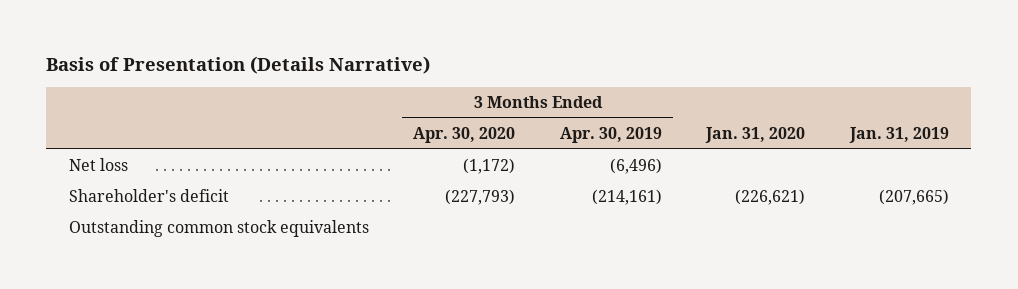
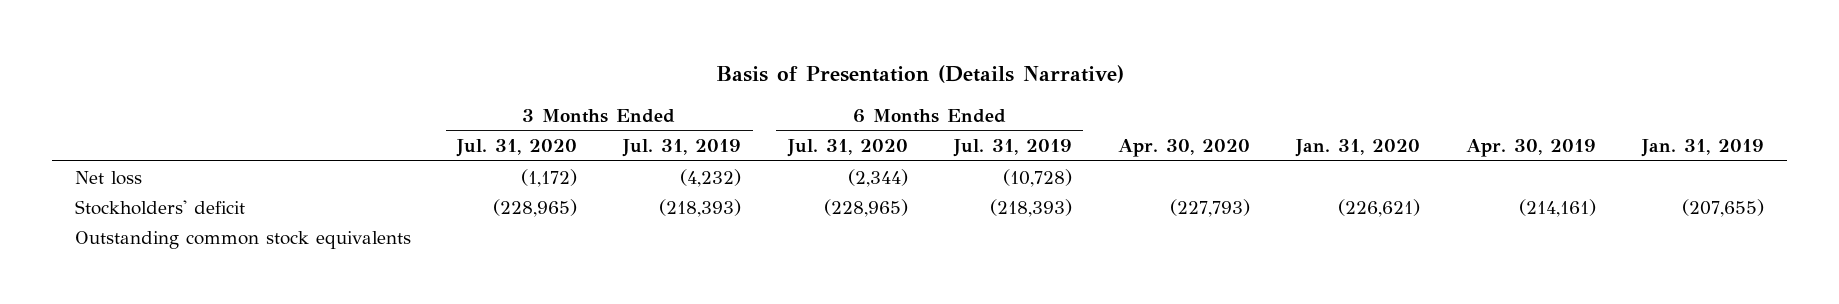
- | 3 Months Ended Apr. 30, 2020 | 3 Months Ended Apr. 30, 2019 | Jan. 31, 2020 | Jan. 31, 2019
+ | 3 Months Ended Jul. 31, 2020 | 3 Months Ended Jul. 31, 2019 | 6 Months Ended Jul. 31, 2020 | 6 Months Ended Jul. 31, 2019 | Apr. 30, 2020 | Jan. 31, 2020 | Apr. 30, 2019 | Jan. 31, 2019
- Shareholder's deficit | (227,793) | (214,161) | (226,621) | (207,665)
+ Stockholders' deficit | (228,965) | (218,393) | (228,965) | (218,393) | (227,793) | (226,621) | (214,161) | (207,655)

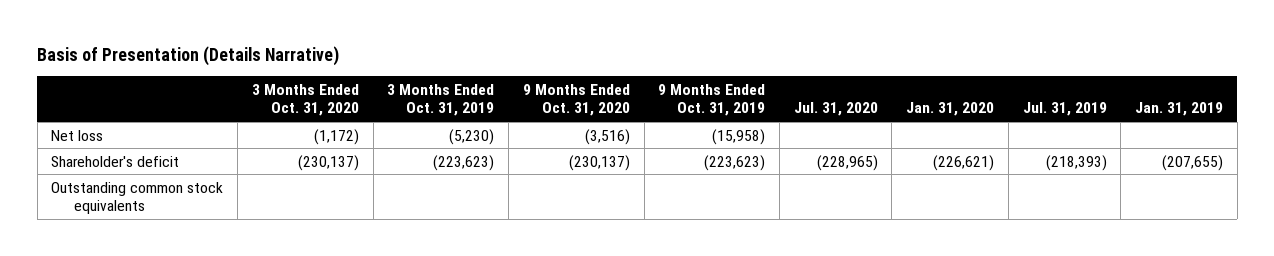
- | 3 Months Ended Jul. 31, 2020 | 3 Months Ended Jul. 31, 2019 | 6 Months Ended Jul. 31, 2020 | 6 Months Ended Jul. 31, 2019 | Apr. 30, 2020 | Jan. 31, 2020 | Apr. 30, 2019 | Jan. 31, 2019
+ | 3 Months Ended Oct. 31, 2020 | 3 Months Ended Oct. 31, 2019 | 9 Months Ended Oct. 31, 2020 | 9 Months Ended Oct. 31, 2019 | Jul. 31, 2020 | Jan. 31, 2020 | Jul. 31, 2019 | Jan. 31, 2019
- Stockholders' deficit | (228,965) | (218,393) | (228,965) | (218,393) | (227,793) | (226,621) | (214,161) | (207,655)
+ Shareholder's deficit | (230,137) | (223,623) | (230,137) | (223,623) | (228,965) | (226,621) | (218,393) | (207,655)

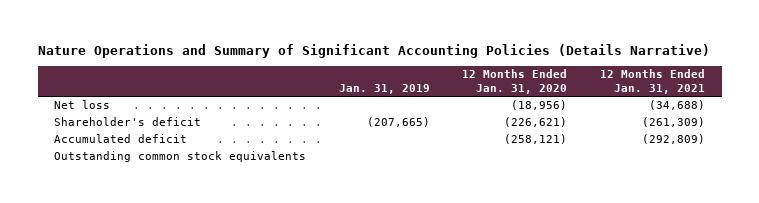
- Basis of Presentation (Details Narrative)
+ Nature Operations and Summary of Significant Accounting Policies (Details Narrative)
- | 3 Months Ended Oct. 31, 2020 | 3 Months Ended Oct. 31, 2019 | 9 Months Ended Oct. 31, 2020 | 9 Months Ended Oct. 31, 2019 | Jul. 31, 2020 | Jan. 31, 2020 | Jul. 31, 2019 | Jan. 31, 2019
+ | Jan. 31, 2019 | 12 Months Ended Jan. 31, 2020 | 12 Months Ended Jan. 31, 2021
- Shareholder's deficit | (230,137) | (223,623) | (230,137) | (223,623) | (228,965) | (226,621) | (218,393) | (207,655)
+ Shareholder's deficit | (207,665) | (226,621) | (261,309)
+ Accumulated deficit | | (258,121) | (292,809)

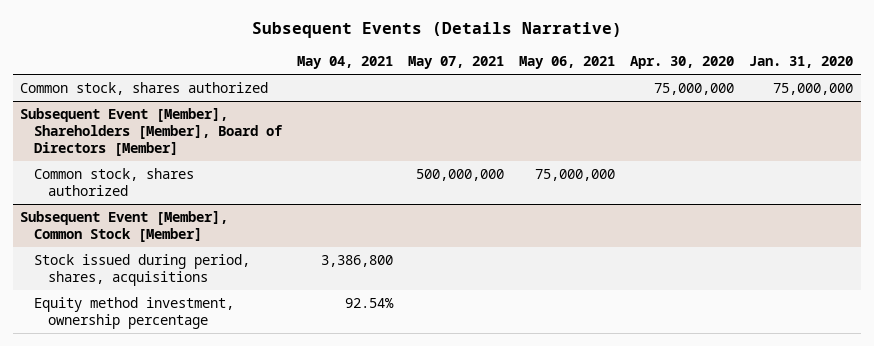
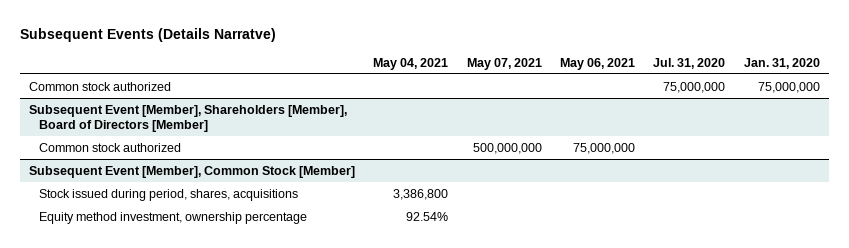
- Subsequent Events (Details Narrative)
+ Subsequent Events (Details Narratve)
- | May 04, 2021 | May 07, 2021 | May 06, 2021 | Apr. 30, 2020 | Jan. 31, 2020
+ | May 04, 2021 | May 07, 2021 | May 06, 2021 | Jul. 31, 2020 | Jan. 31, 2020
- Common stock, shares authorized | | | | 75,000,000 | 75,000,000
+ Common stock authorized | | | | 75,000,000 | 75,000,000
@ Subsequent Event [Member], Shareholders [Member], Board of Directors [Member]
- Common stock, shares authorized | | 500,000,000 | 75,000,000 | |
+ Common stock authorized | | 500,000,000 | 75,000,000 | |

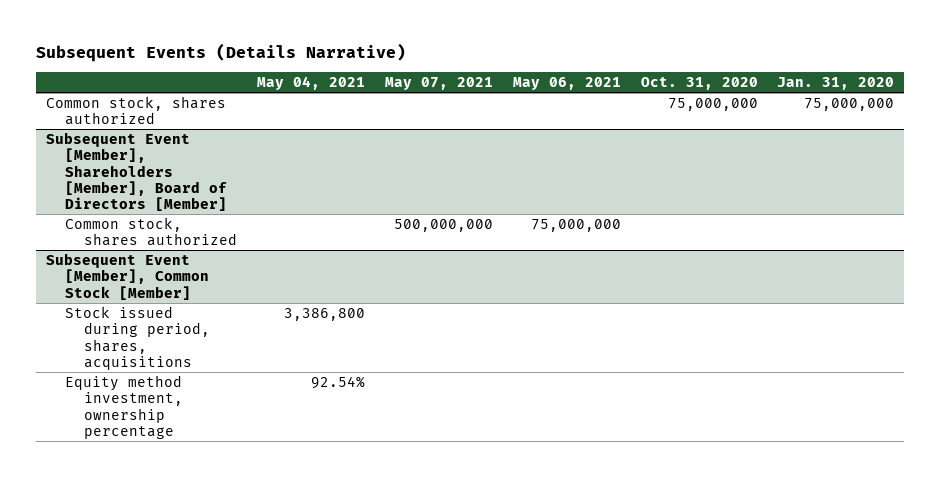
- Subsequent Events (Details Narratve)
+ Subsequent Events (Details Narrative)
- | May 04, 2021 | May 07, 2021 | May 06, 2021 | Jul. 31, 2020 | Jan. 31, 2020
+ | May 04, 2021 | May 07, 2021 | May 06, 2021 | Oct. 31, 2020 | Jan. 31, 2020
- Common stock authorized | | | | 75,000,000 | 75,000,000
+ Common stock, shares authorized | | | | 75,000,000 | 75,000,000
@ Subsequent Event [Member], Shareholders [Member], Board of Directors [Member]
- Common stock authorized | | 500,000,000 | 75,000,000 | |
+ Common stock, shares authorized | | 500,000,000 | 75,000,000 | |

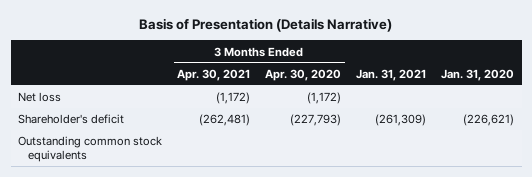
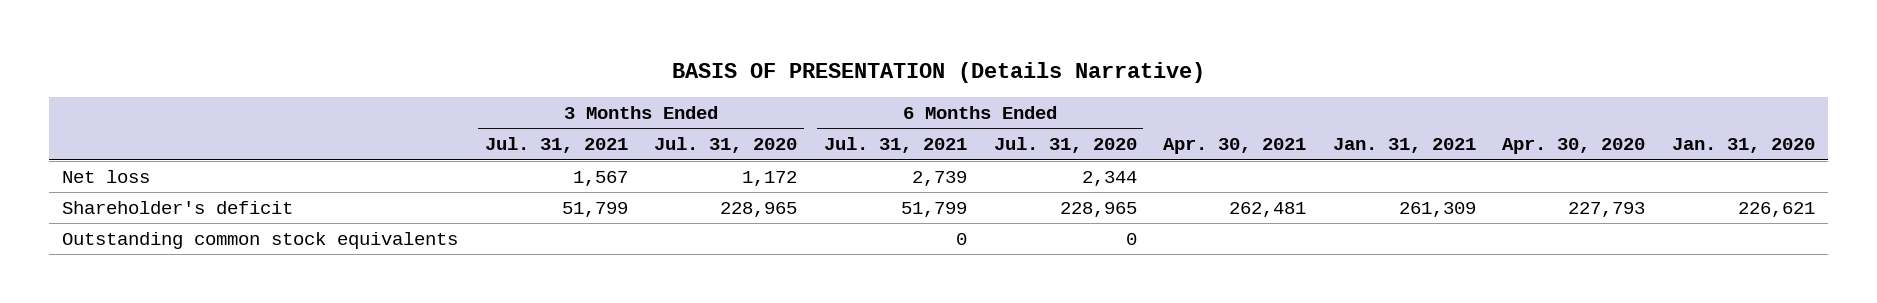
- Basis of Presentation (Details Narrative)
+ BASIS OF PRESENTATION (Details Narrative)
- | 3 Months Ended Apr. 30, 2021 | 3 Months Ended Apr. 30, 2020 | Jan. 31, 2021 | Jan. 31, 2020
+ | 3 Months Ended Jul. 31, 2021 | 3 Months Ended Jul. 31, 2020 | 6 Months Ended Jul. 31, 2021 | 6 Months Ended Jul. 31, 2020 | Apr. 30, 2021 | Jan. 31, 2021 | Apr. 30, 2020 | Jan. 31, 2020
- Shareholder's deficit | (262,481) | (227,793) | (261,309) | (226,621)
+ Shareholder's deficit | 51,799 | 228,965 | 51,799 | 228,965 | 262,481 | 261,309 | 227,793 | 226,621

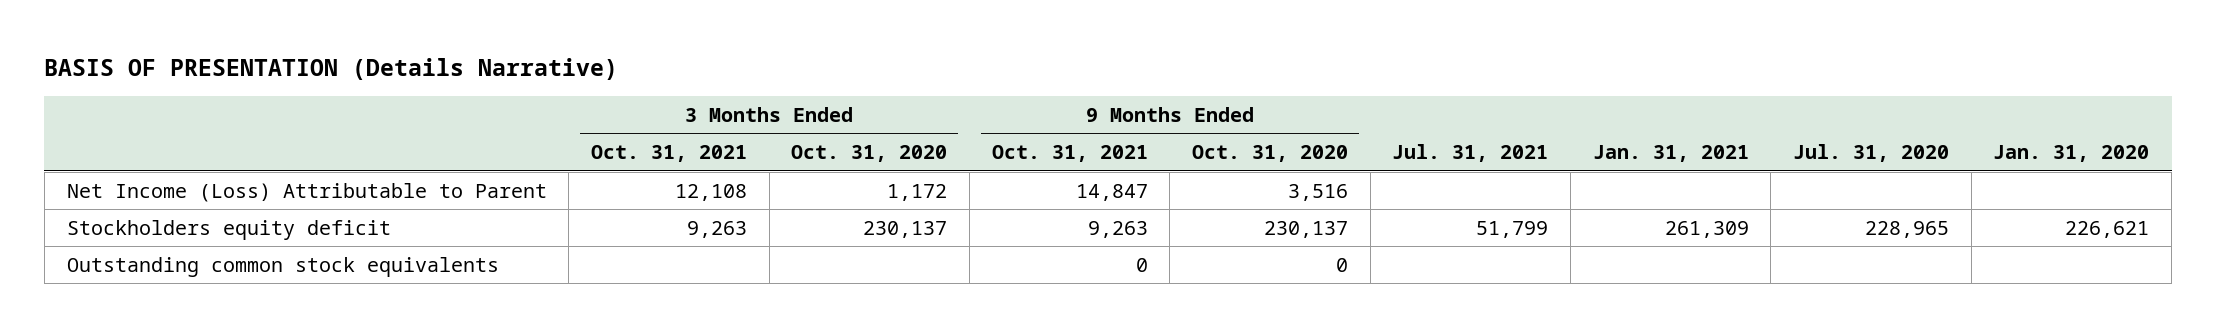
- | 3 Months Ended Jul. 31, 2021 | 3 Months Ended Jul. 31, 2020 | 6 Months Ended Jul. 31, 2021 | 6 Months Ended Jul. 31, 2020 | Apr. 30, 2021 | Jan. 31, 2021 | Apr. 30, 2020 | Jan. 31, 2020
+ | 3 Months Ended Oct. 31, 2021 | 3 Months Ended Oct. 31, 2020 | 9 Months Ended Oct. 31, 2021 | 9 Months Ended Oct. 31, 2020 | Jul. 31, 2021 | Jan. 31, 2021 | Jul. 31, 2020 | Jan. 31, 2020
- Net loss | 1,567 | 1,172 | 2,739 | 2,344 | | | |
- Shareholder's deficit | 51,799 | 228,965 | 51,799 | 228,965 | 262,481 | 261,309 | 227,793 | 226,621
+ Net Income (Loss) Attributable to Parent | 12,108 | 1,172 | 14,847 | 3,516 | | | |
+ Stockholders equity deficit | 9,263 | 230,137 | 9,263 | 230,137 | 51,799 | 261,309 | 228,965 | 226,621

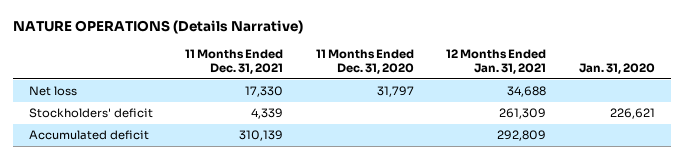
- BASIS OF PRESENTATION (Details Narrative)
+ NATURE OPERATIONS (Details Narrative)
- | 3 Months Ended Oct. 31, 2021 | 3 Months Ended Oct. 31, 2020 | 9 Months Ended Oct. 31, 2021 | 9 Months Ended Oct. 31, 2020 | Jul. 31, 2021 | Jan. 31, 2021 | Jul. 31, 2020 | Jan. 31, 2020
+ | 11 Months Ended Dec. 31, 2021 | 11 Months Ended Dec. 31, 2020 | 12 Months Ended Jan. 31, 2021 | Jan. 31, 2020
- Net Income (Loss) Attributable to Parent | 12,108 | 1,172 | 14,847 | 3,516 | | | |
- Stockholders equity deficit | 9,263 | 230,137 | 9,263 | 230,137 | 51,799 | 261,309 | 228,965 | 226,621
- Outstanding common stock equivalents | | | 0 | 0 | | | |
+ Net loss | 17,330 | 31,797 | 34,688 |
+ Stockholders' deficit | 4,339 | | 261,309 | 226,621
+ Accumulated deficit | 310,139 | | 292,809 |

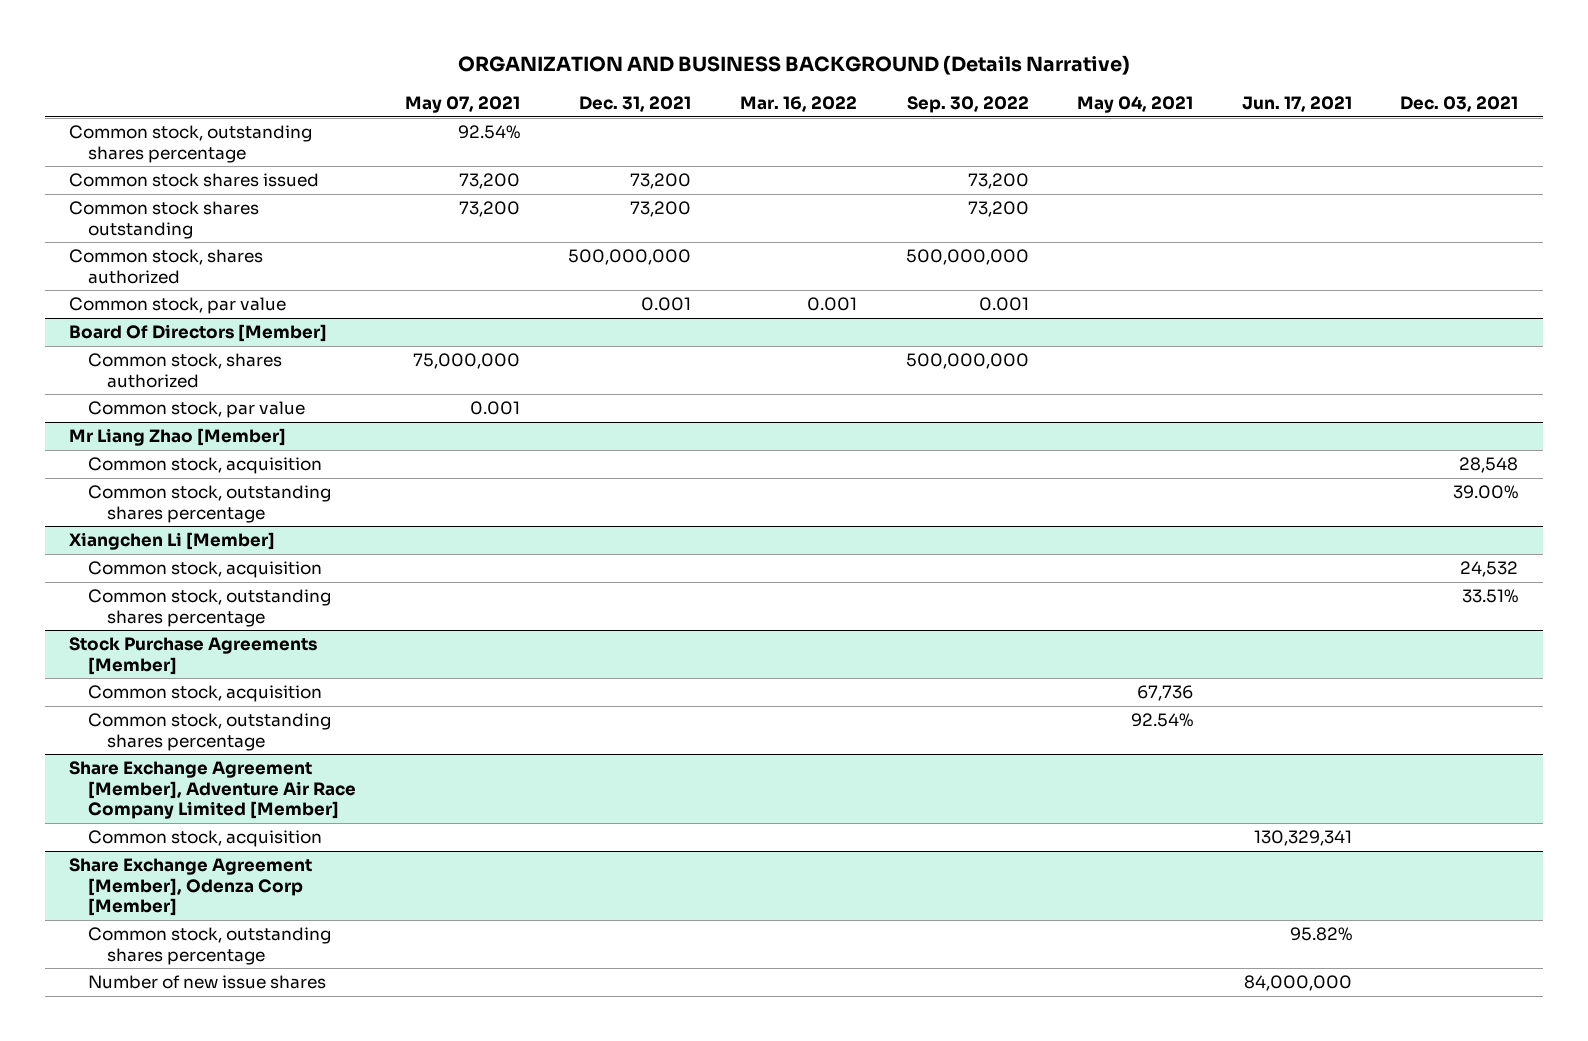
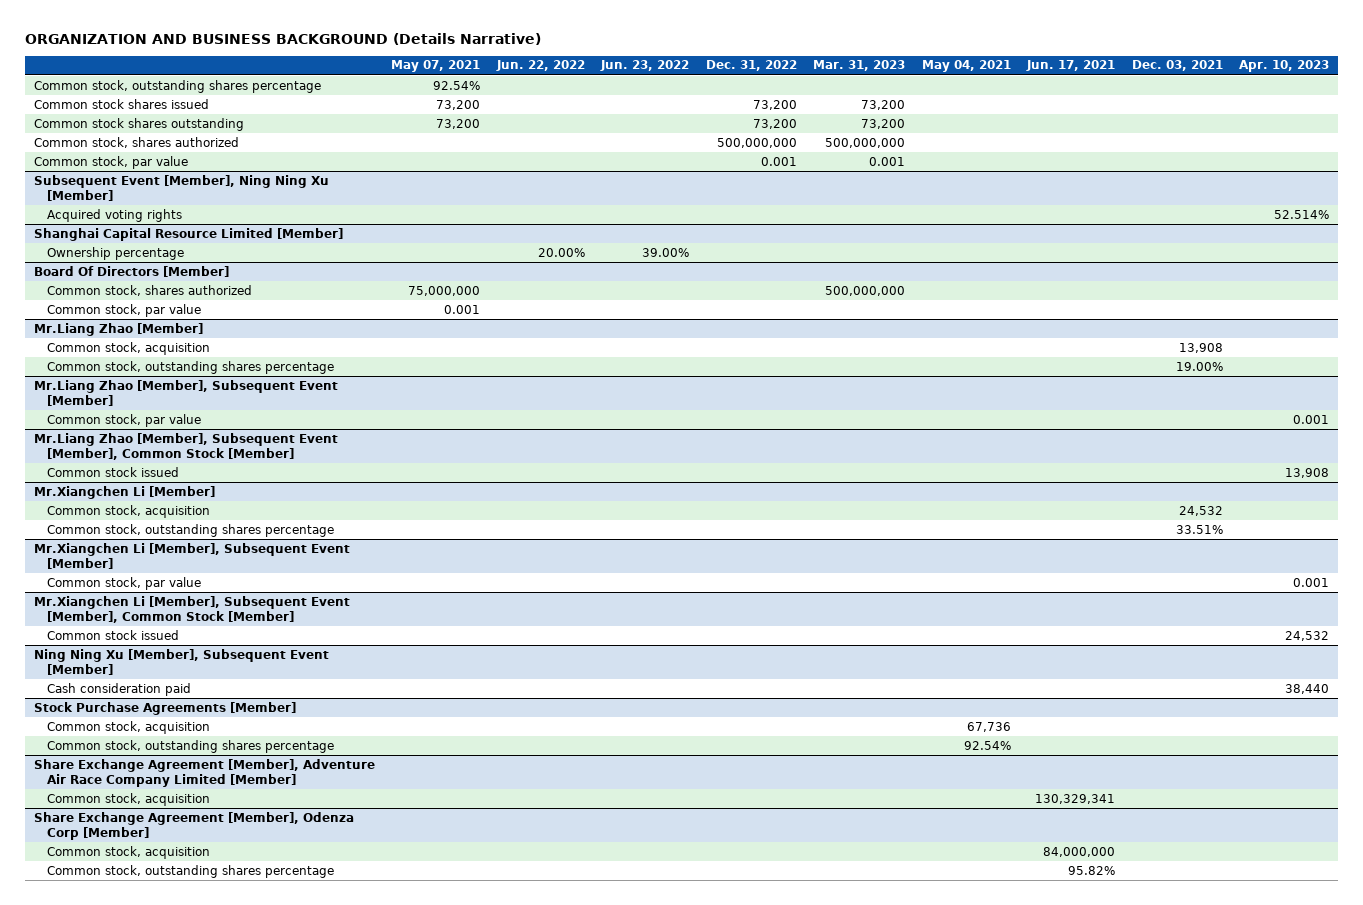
- | May 07, 2021 | Dec. 31, 2021 | Mar. 16, 2022 | Sep. 30, 2022 | May 04, 2021 | Jun. 17, 2021 | Dec. 03, 2021
+ | May 07, 2021 | Jun. 22, 2022 | Jun. 23, 2022 | Dec. 31, 2022 | Mar. 31, 2023 | May 04, 2021 | Jun. 17, 2021 | Dec. 03, 2021 | Apr. 10, 2023
+ Subsequent Event [Member], Ning Ning Xu [Member]
+ Acquired voting rights | | | | | | | | | 52.514%
+ Shanghai Capital Resource Limited [Member]
+ Ownership percentage | | 20.00% | 39.00% | | | | | |
- Mr Liang Zhao [Member]
- Common stock, acquisition | | | | | | | 28,548
- Common stock, outstanding shares percentage | | | | | | | 39.00%
- Xiangchen Li [Member]
+ Mr.Liang Zhao [Member]
+ Common stock, acquisition | | | | | | | | 13,908 |
+ Common stock, outstanding shares percentage | | | | | | | | 19.00% |
+ Mr.Liang Zhao [Member], Subsequent Event [Member]
+ Common stock, par value | | | | | | | | | 0.001
+ Mr.Liang Zhao [Member], Subsequent Event [Member], Common Stock [Member]
+ Common stock issued | | | | | | | | | 13,908
+ Mr.Xiangchen Li [Member]
+ Mr.Xiangchen Li [Member], Subsequent Event [Member]
+ Common stock, par value | | | | | | | | | 0.001
+ Mr.Xiangchen Li [Member], Subsequent Event [Member], Common Stock [Member]
+ Common stock issued | | | | | | | | | 24,532
+ Ning Ning Xu [Member], Subsequent Event [Member]
+ Cash consideration paid | | | | | | | | | 38,440
@ Share Exchange Agreement [Member], Odenza Corp [Member]
+ Common stock, acquisition | | | | | | | 84,000,000 | |
- Number of new issue shares | | | | | | 84,000,000 |

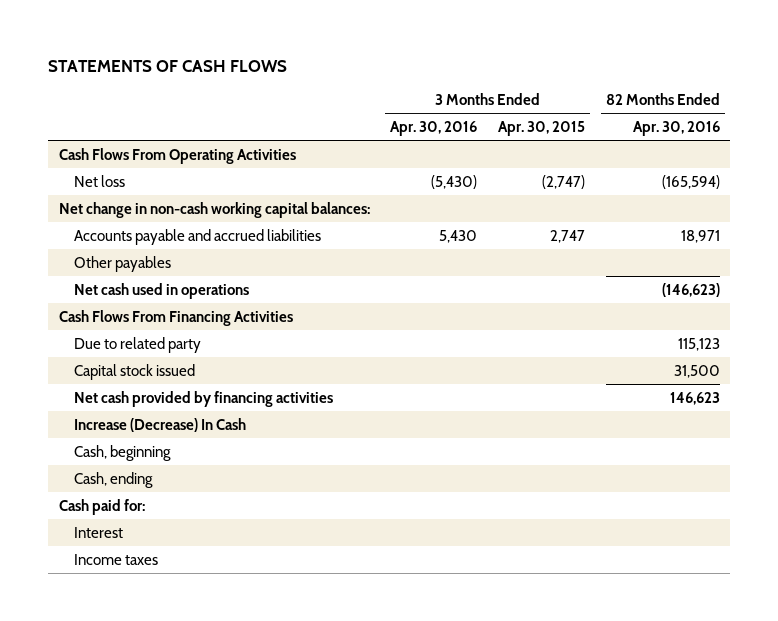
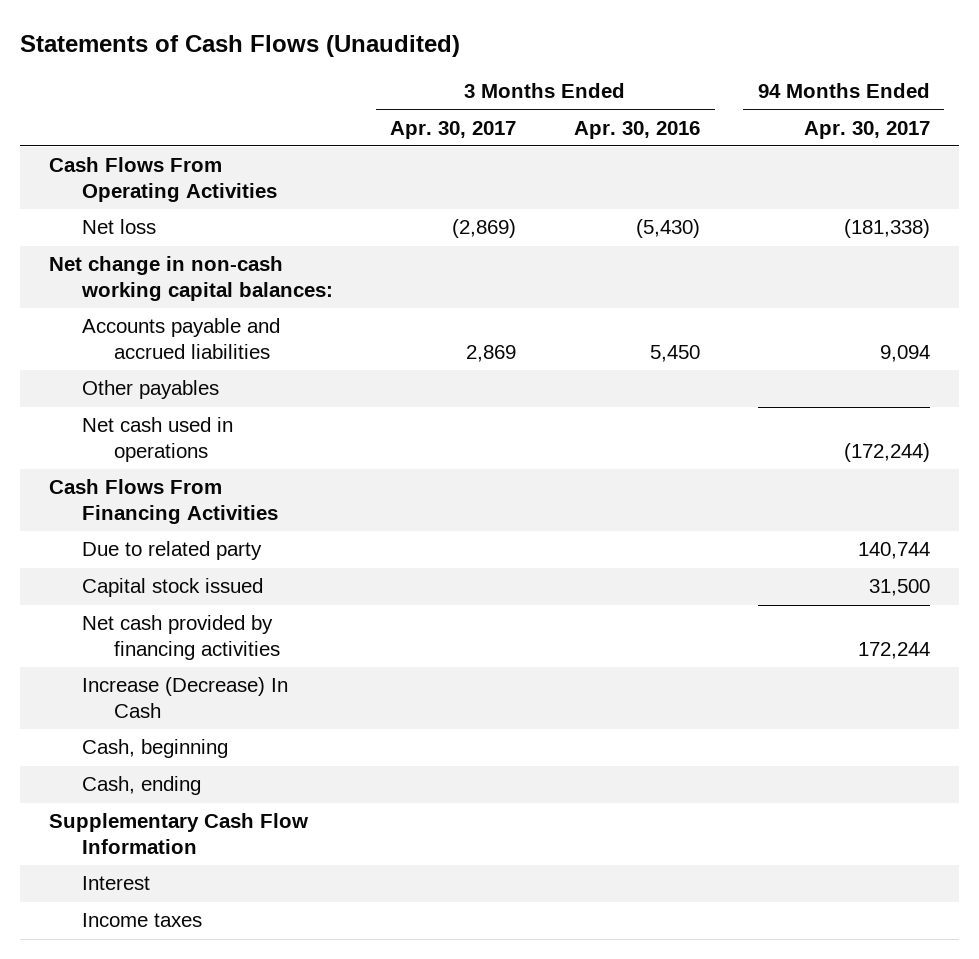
- STATEMENTS OF CASH FLOWS
+ Statements of Cash Flows (Unaudited)
- | 3 Months Ended Apr. 30, 2016 | 3 Months Ended Apr. 30, 2015 | 82 Months Ended Apr. 30, 2016
+ | 3 Months Ended Apr. 30, 2017 | 3 Months Ended Apr. 30, 2016 | 94 Months Ended Apr. 30, 2017
- Accounts payable and accrued liabilities | 5,430 | 2,747 | 18,971
+ Accounts payable and accrued liabilities | 2,869 | 5,450 | 9,094
- Cash paid for:
+ Supplementary Cash Flow Information

